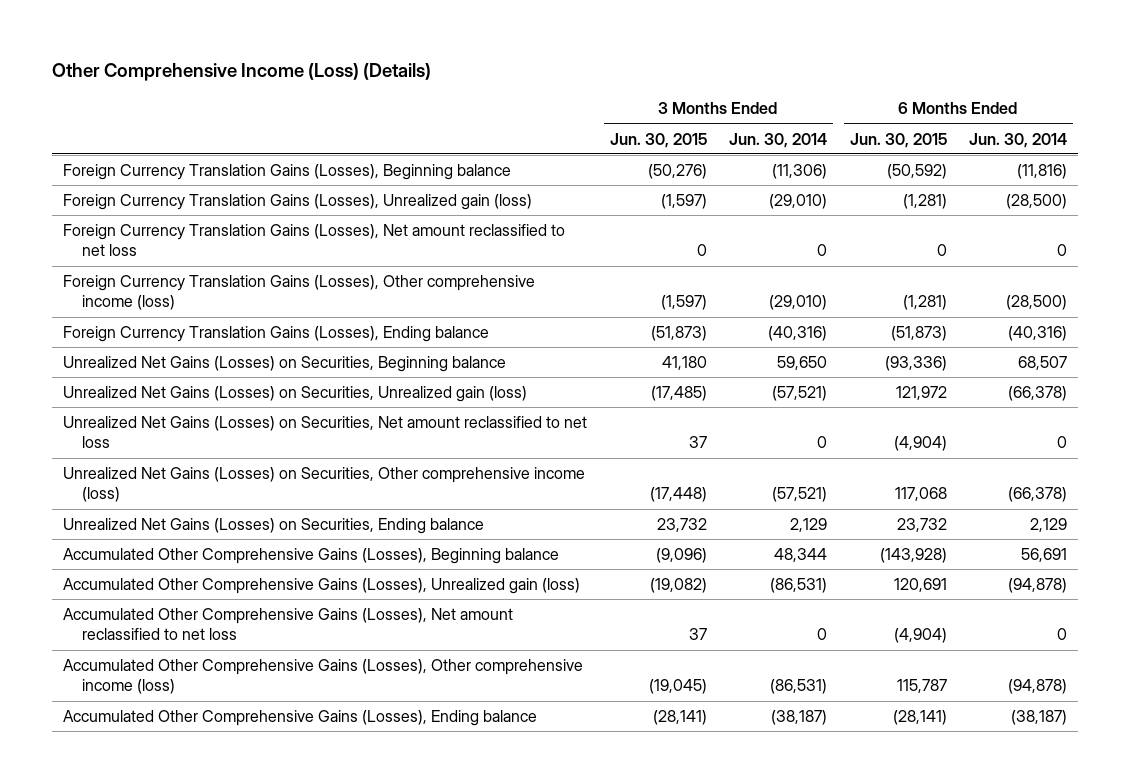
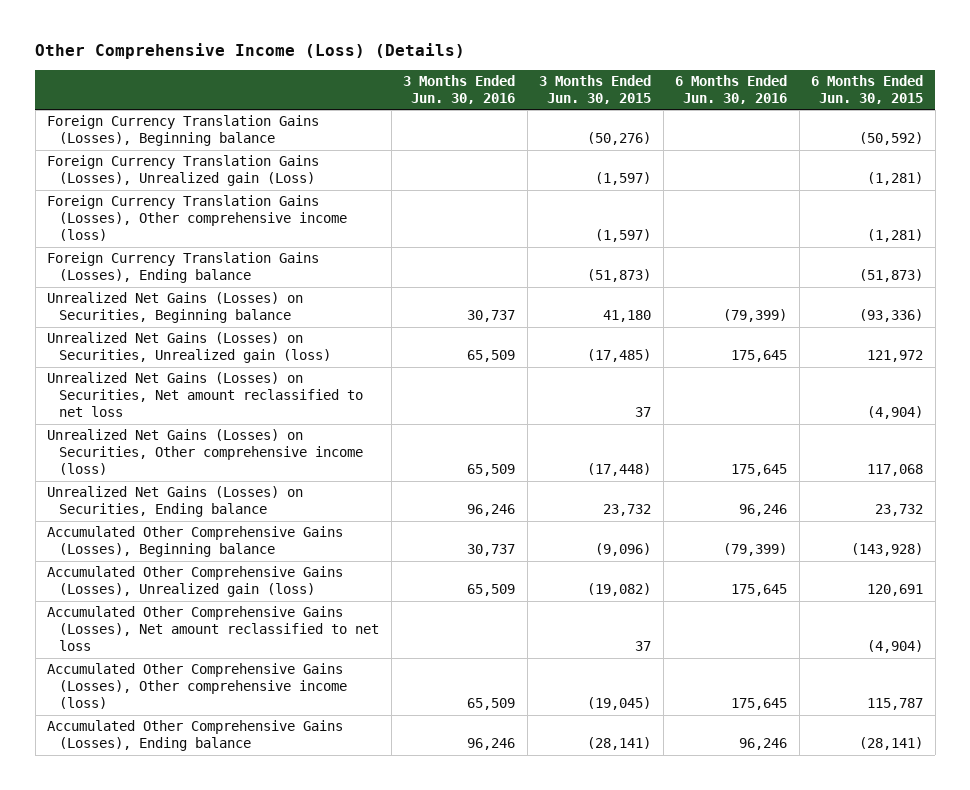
- | 3 Months Ended Jun. 30, 2015 | 3 Months Ended Jun. 30, 2014 | 6 Months Ended Jun. 30, 2015 | 6 Months Ended Jun. 30, 2014
+ | 3 Months Ended Jun. 30, 2016 | 3 Months Ended Jun. 30, 2015 | 6 Months Ended Jun. 30, 2016 | 6 Months Ended Jun. 30, 2015
- Foreign Currency Translation Gains (Losses), Unrealized gain (loss) | (1,597) | (29,010) | (1,281) | (28,500)
- Foreign Currency Translation Gains (Losses), Net amount reclassified to net loss | 0 | 0 | 0 | 0
+ Foreign Currency Translation Gains (Losses), Unrealized gain (Loss) | | (1,597) | | (1,281)

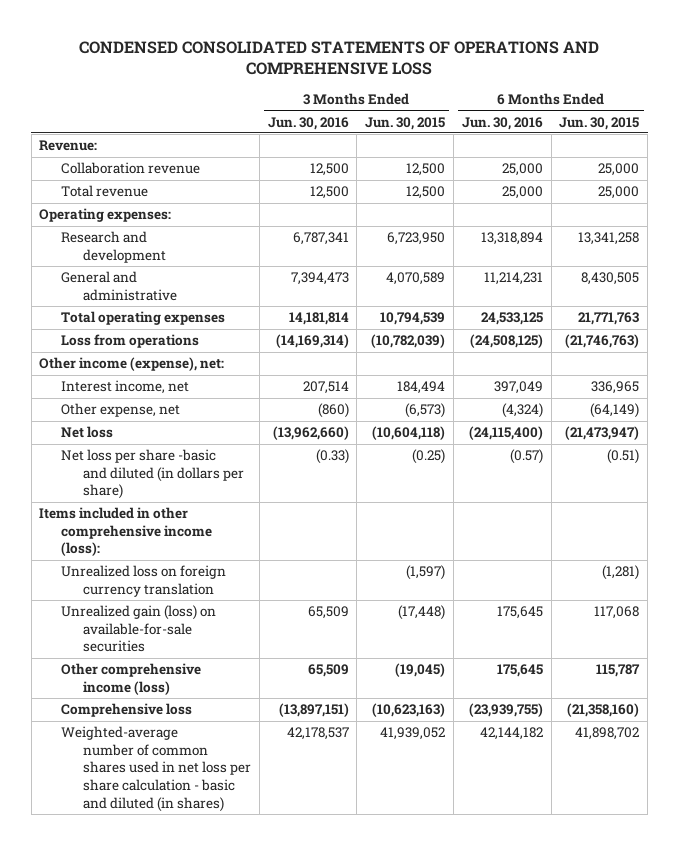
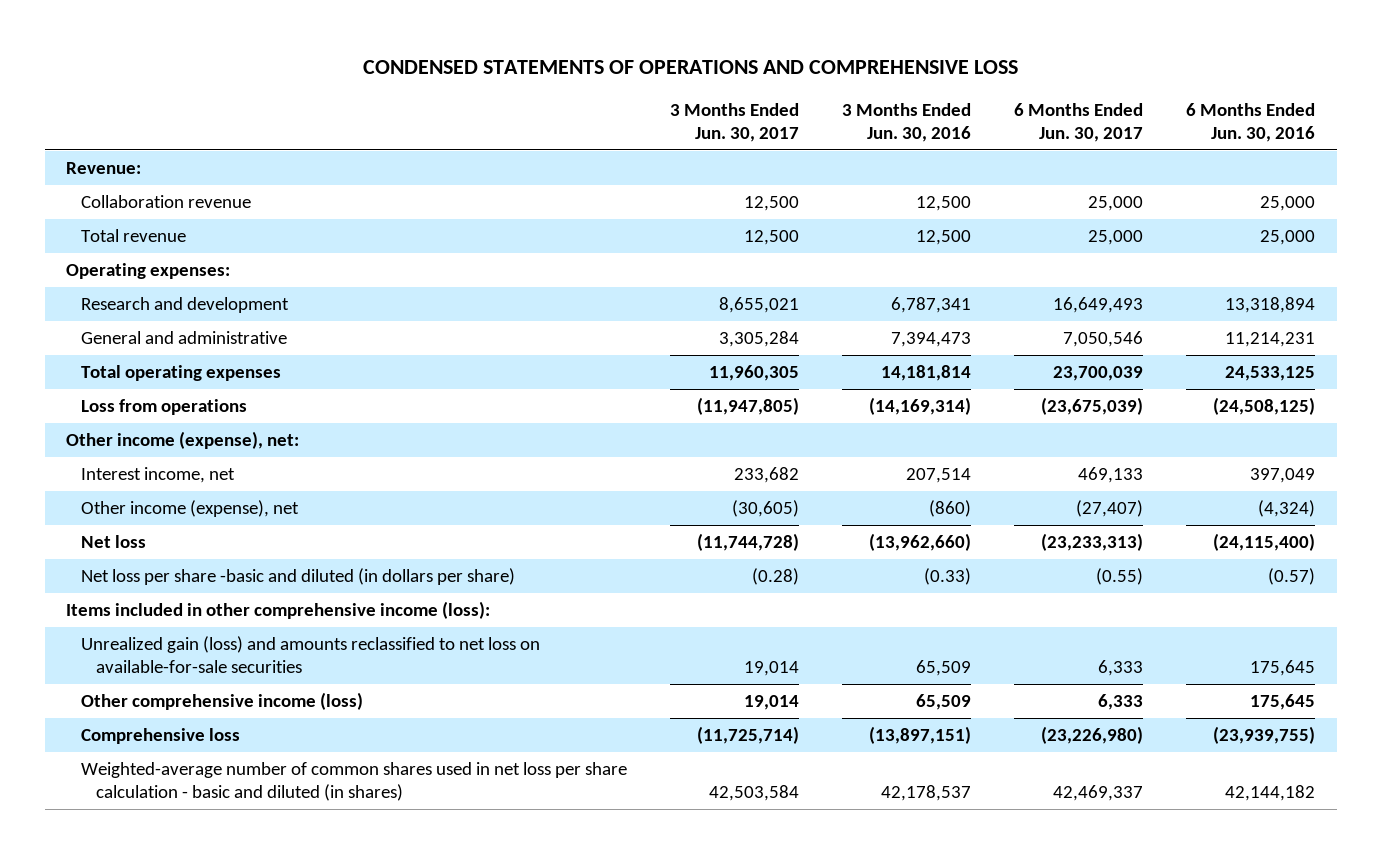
- CONDENSED CONSOLIDATED STATEMENTS OF OPERATIONS AND COMPREHENSIVE LOSS
+ CONDENSED STATEMENTS OF OPERATIONS AND COMPREHENSIVE LOSS
- | 3 Months Ended Jun. 30, 2016 | 3 Months Ended Jun. 30, 2015 | 6 Months Ended Jun. 30, 2016 | 6 Months Ended Jun. 30, 2015
+ | 3 Months Ended Jun. 30, 2017 | 3 Months Ended Jun. 30, 2016 | 6 Months Ended Jun. 30, 2017 | 6 Months Ended Jun. 30, 2016
- Other expense, net | (860) | (6,573) | (4,324) | (64,149)
+ Other income (expense), net | (30,605) | (860) | (27,407) | (4,324)
- Unrealized loss on foreign currency translation | | (1,597) | | (1,281)
- Unrealized gain (loss) on available-for-sale securities | 65,509 | (17,448) | 175,645 | 117,068
+ Unrealized gain (loss) and amounts reclassified to net loss on available-for-sale securities | 19,014 | 65,509 | 6,333 | 175,645

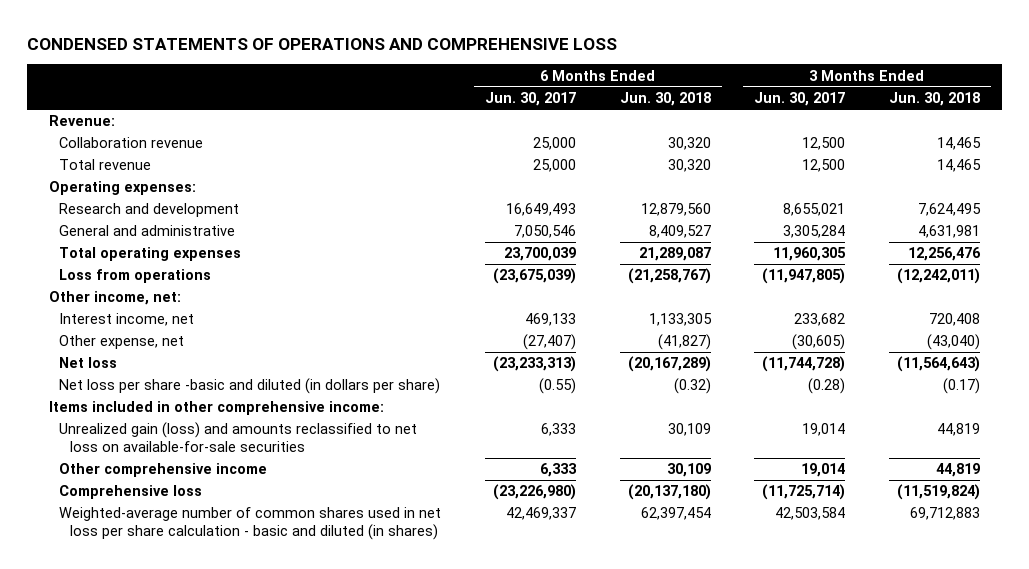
- | 3 Months Ended Jun. 30, 2017 | 3 Months Ended Jun. 30, 2016 | 6 Months Ended Jun. 30, 2017 | 6 Months Ended Jun. 30, 2016
+ | 6 Months Ended Jun. 30, 2017 | 6 Months Ended Jun. 30, 2018 | 3 Months Ended Jun. 30, 2017 | 3 Months Ended Jun. 30, 2018
- Other income (expense), net:
+ Other income, net:
- Other income (expense), net | (30,605) | (860) | (27,407) | (4,324)
+ Other expense, net | (27,407) | (41,827) | (30,605) | (43,040)
- Items included in other comprehensive income (loss):
+ Items included in other comprehensive income:
- Other comprehensive income (loss) | 19,014 | 65,509 | 6,333 | 175,645
+ Other comprehensive income | 6,333 | 30,109 | 19,014 | 44,819

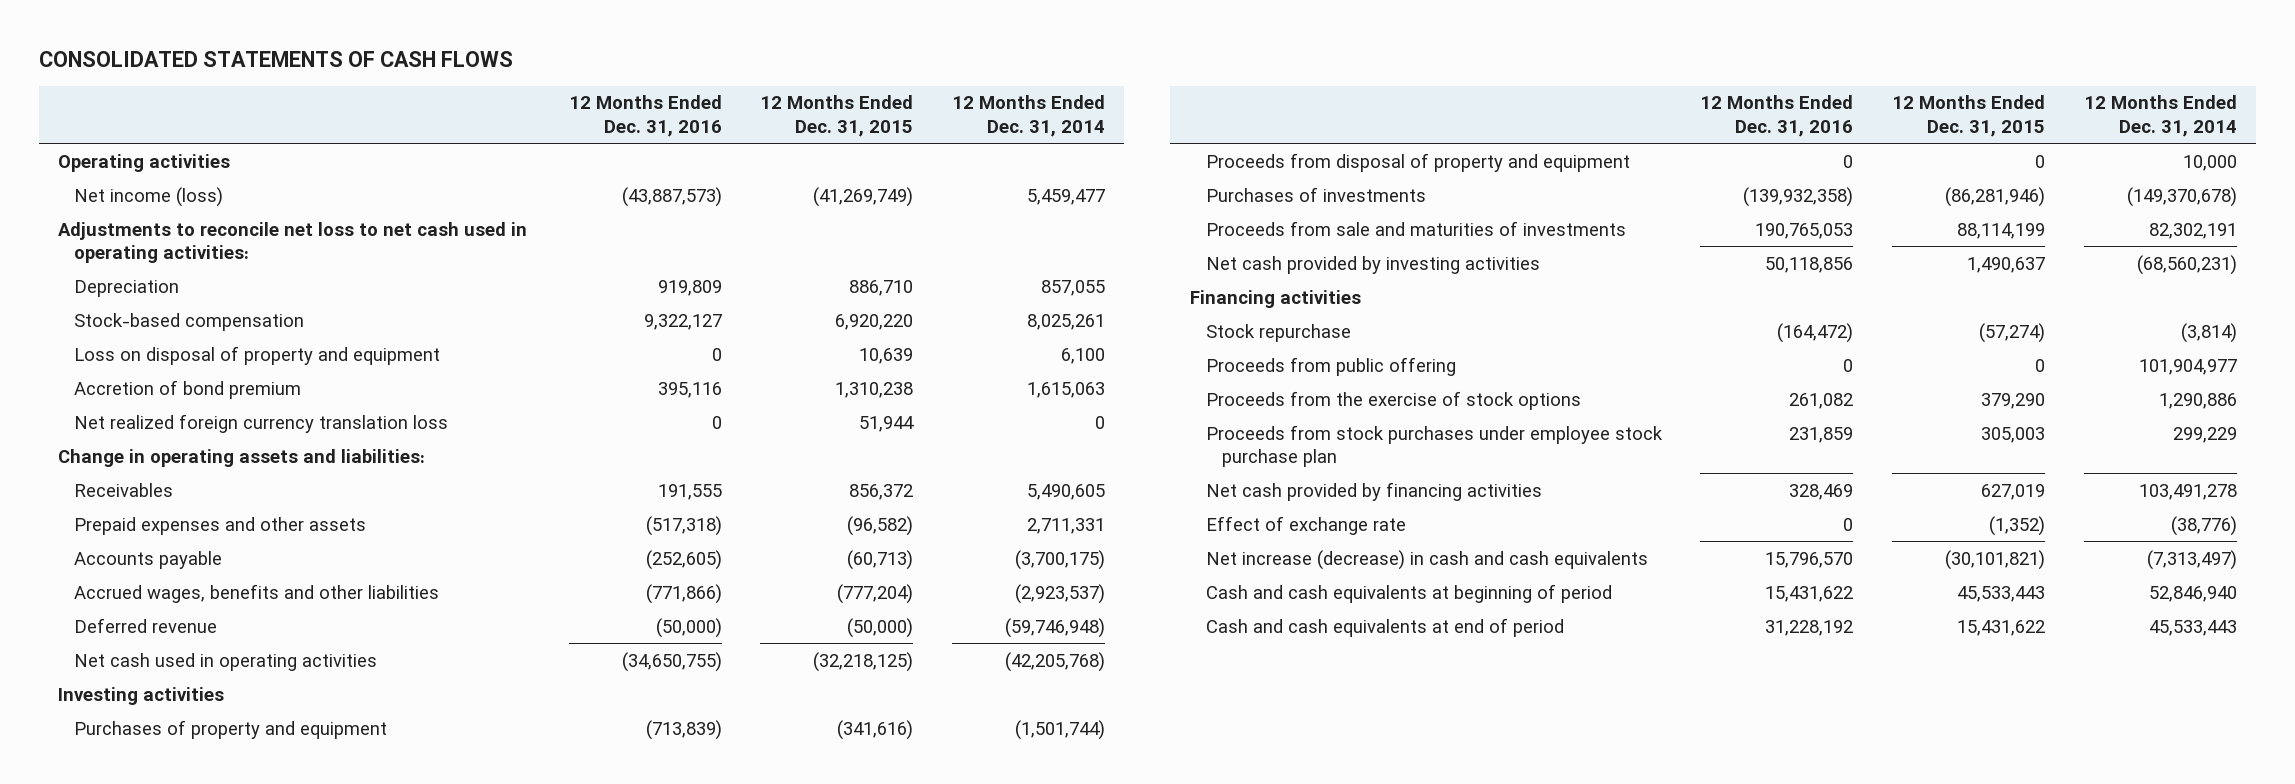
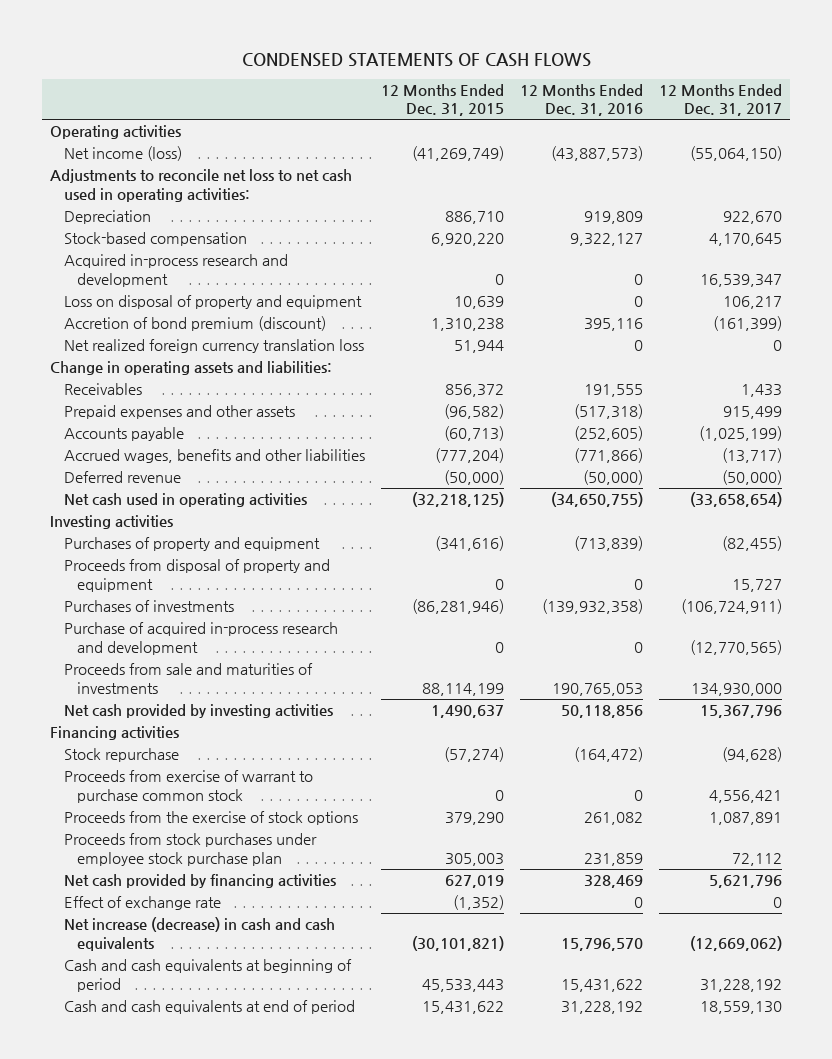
- CONSOLIDATED STATEMENTS OF CASH FLOWS
+ CONDENSED STATEMENTS OF CASH FLOWS
- | 12 Months Ended Dec. 31, 2016 | 12 Months Ended Dec. 31, 2015 | 12 Months Ended Dec. 31, 2014
+ | 12 Months Ended Dec. 31, 2015 | 12 Months Ended Dec. 31, 2016 | 12 Months Ended Dec. 31, 2017
+ Acquired in-process research and development | 0 | 0 | 16,539,347
- Accretion of bond premium | 395,116 | 1,310,238 | 1,615,063
+ Accretion of bond premium (discount) | 1,310,238 | 395,116 | (161,399)
+ Purchase of acquired in-process research and development | 0 | 0 | (12,770,565)
- Proceeds from public offering | 0 | 0 | 101,904,977
+ Proceeds from exercise of warrant to purchase common stock | 0 | 0 | 4,556,421

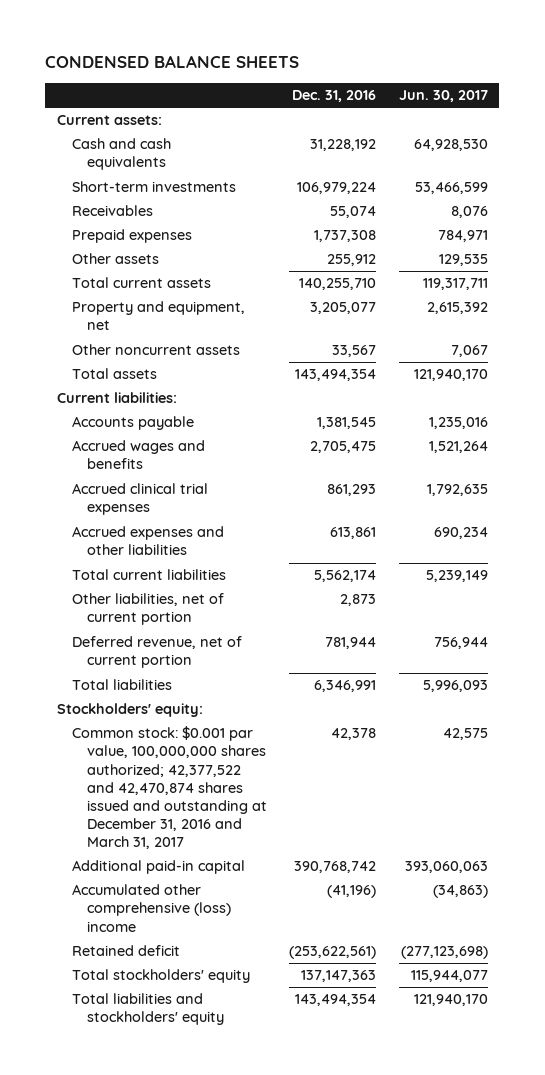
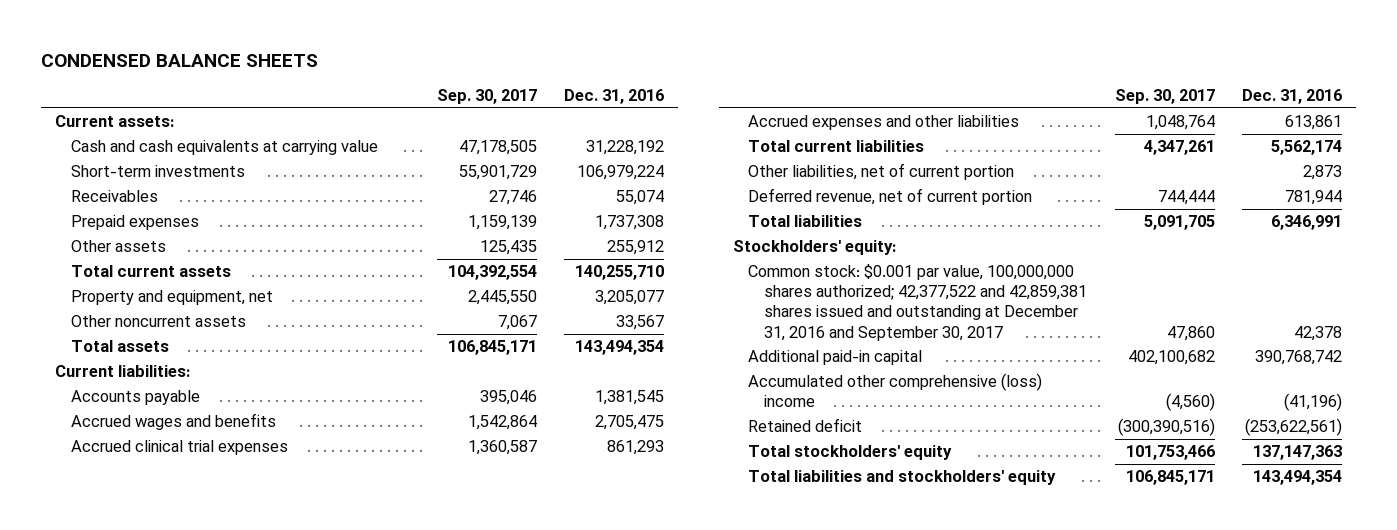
- | Dec. 31, 2016 | Jun. 30, 2017
+ | Sep. 30, 2017 | Dec. 31, 2016
- Cash and cash equivalents | 31,228,192 | 64,928,530
+ Cash and cash equivalents at carrying value | 47,178,505 | 31,228,192
- Common stock: $0.001 par value, 100,000,000 shares authorized; 42,377,522 and 42,470,874 shares issued and outstanding at December 31, 2016 and March 31, 2017 | 42,378 | 42,575
+ Common stock: $0.001 par value, 100,000,000 shares authorized; 42,377,522 and 42,859,381 shares issued and outstanding at December 31, 2016 and September 30, 2017 | 47,860 | 42,378

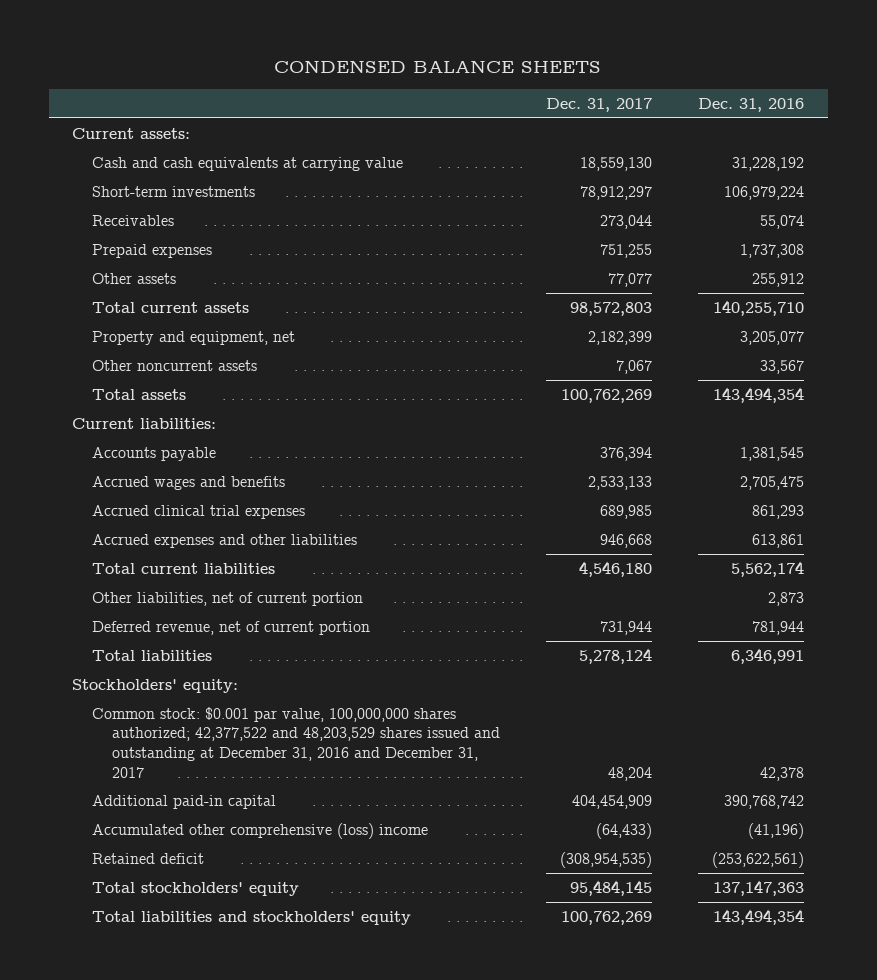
- | Sep. 30, 2017 | Dec. 31, 2016
+ | Dec. 31, 2017 | Dec. 31, 2016
- Common stock: $0.001 par value, 100,000,000 shares authorized; 42,377,522 and 42,859,381 shares issued and outstanding at December 31, 2016 and September 30, 2017 | 47,860 | 42,378
+ Common stock: $0.001 par value, 100,000,000 shares authorized; 42,377,522 and 48,203,529 shares issued and outstanding at December 31, 2016 and December 31, 2017 | 48,204 | 42,378

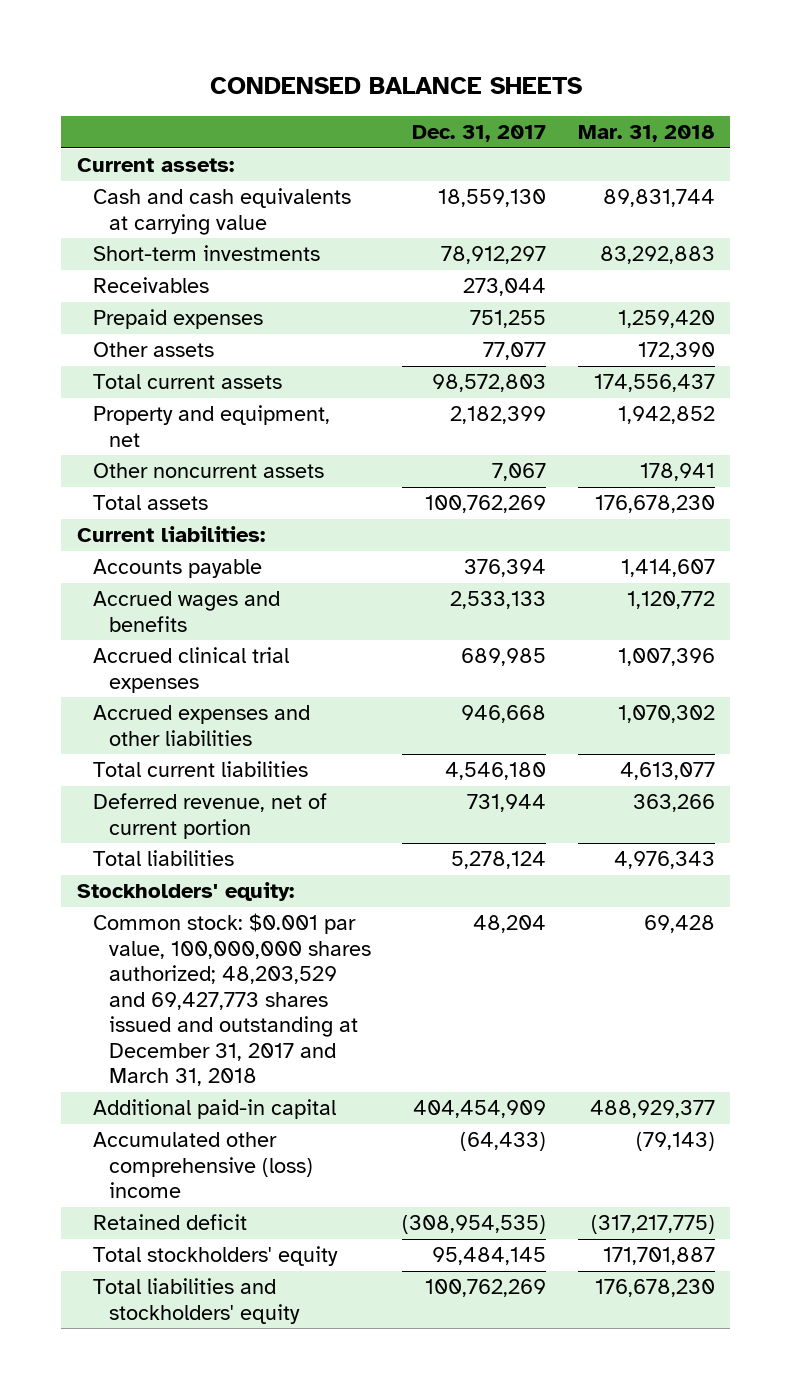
- | Dec. 31, 2017 | Dec. 31, 2016
+ | Dec. 31, 2017 | Mar. 31, 2018
- Other liabilities, net of current portion | | 2,873
- Common stock: $0.001 par value, 100,000,000 shares authorized; 42,377,522 and 48,203,529 shares issued and outstanding at December 31, 2016 and December 31, 2017 | 48,204 | 42,378
+ Common stock: $0.001 par value, 100,000,000 shares authorized; 48,203,529 and 69,427,773 shares issued and outstanding at December 31, 2017 and March 31, 2018 | 48,204 | 69,428

